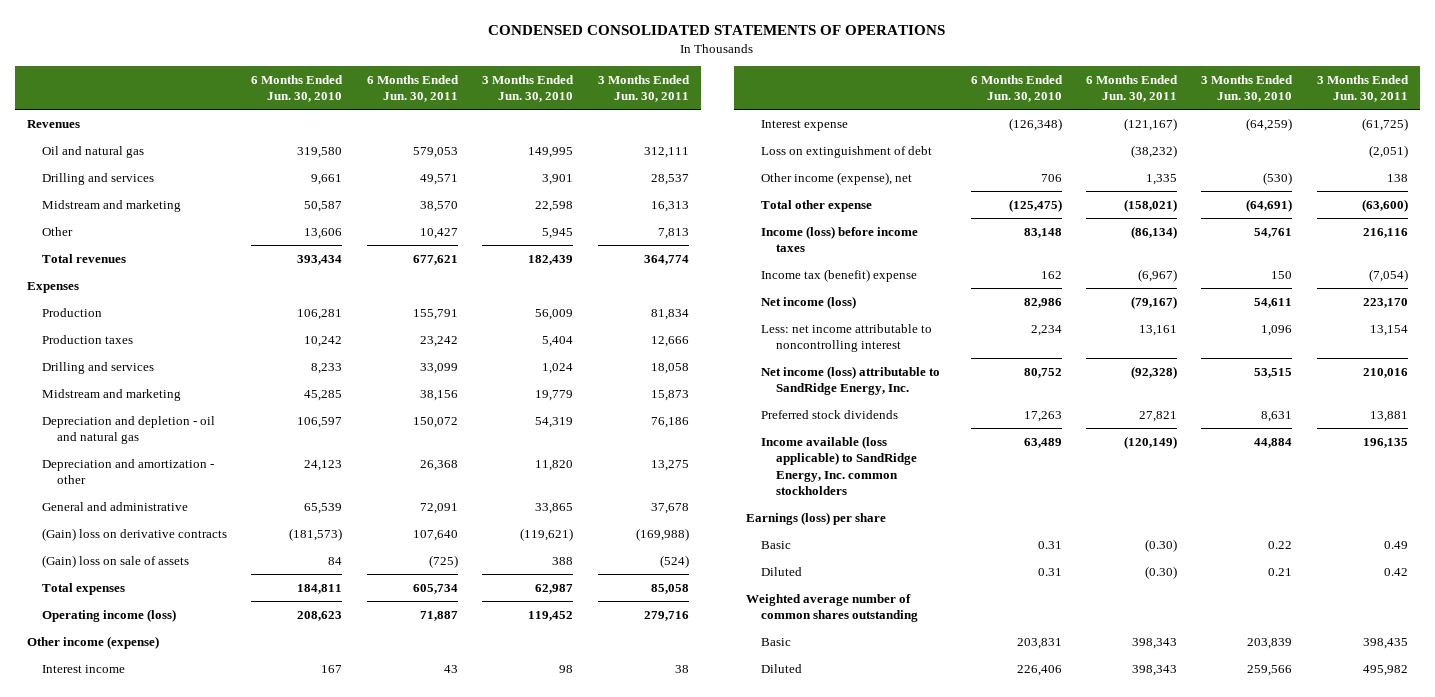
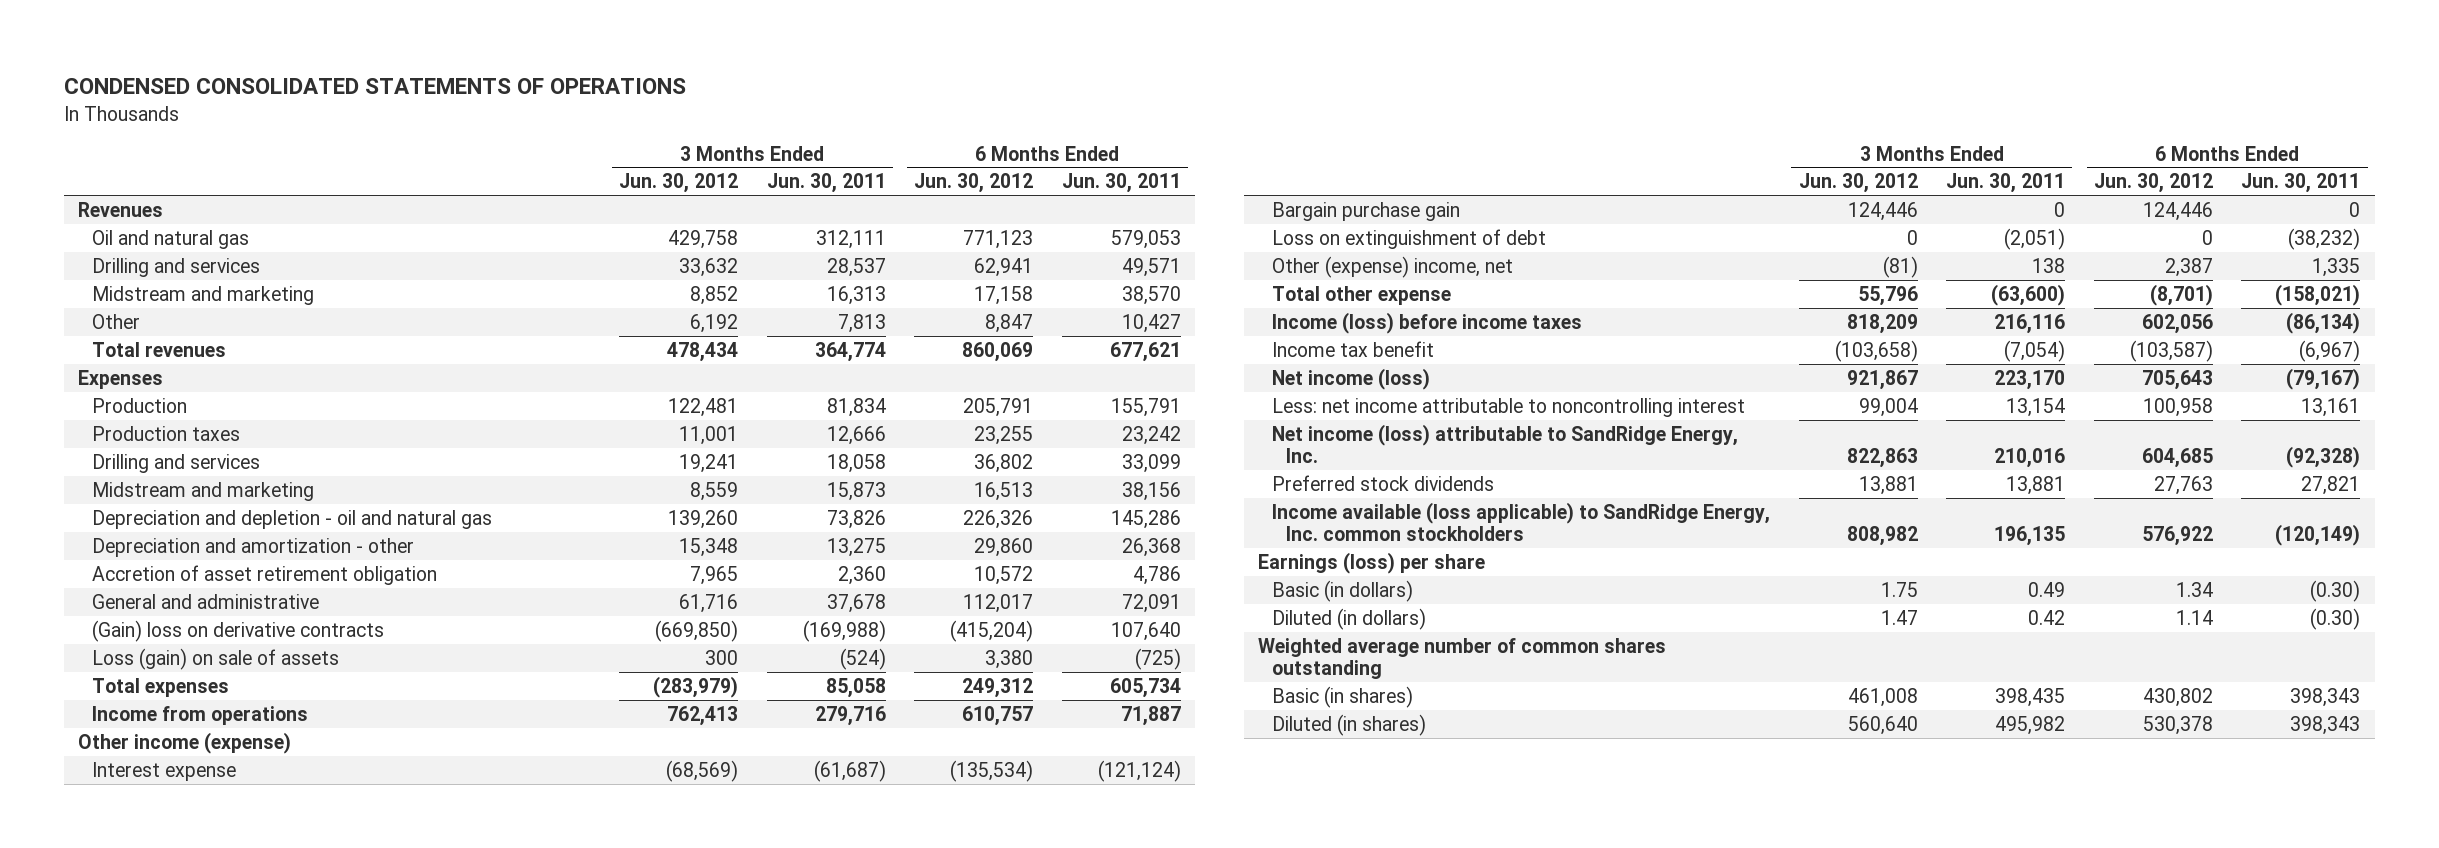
- | 6 Months Ended Jun. 30, 2010 | 6 Months Ended Jun. 30, 2011 | 3 Months Ended Jun. 30, 2010 | 3 Months Ended Jun. 30, 2011
+ | 3 Months Ended Jun. 30, 2012 | 3 Months Ended Jun. 30, 2011 | 6 Months Ended Jun. 30, 2012 | 6 Months Ended Jun. 30, 2011
- Depreciation and depletion - oil and natural gas | 106,597 | 150,072 | 54,319 | 76,186
+ Depreciation and depletion - oil and natural gas | 139,260 | 73,826 | 226,326 | 145,286
+ Accretion of asset retirement obligation | 7,965 | 2,360 | 10,572 | 4,786
- (Gain) loss on sale of assets | 84 | (725) | 388 | (524)
+ Loss (gain) on sale of assets | 300 | (524) | 3,380 | (725)
- Operating income (loss) | 208,623 | 71,887 | 119,452 | 279,716
+ Income from operations | 762,413 | 279,716 | 610,757 | 71,887
- Interest income | 167 | 43 | 98 | 38
- Interest expense | (126,348) | (121,167) | (64,259) | (61,725)
+ Interest expense | (68,569) | (61,687) | (135,534) | (121,124)
+ Bargain purchase gain | 124,446 | 0 | 124,446 | 0
- Other income (expense), net | 706 | 1,335 | (530) | 138
+ Other (expense) income, net | (81) | 138 | 2,387 | 1,335
- Income tax (benefit) expense | 162 | (6,967) | 150 | (7,054)
+ Income tax benefit | (103,658) | (7,054) | (103,587) | (6,967)
- Basic | 0.31 | (0.30) | 0.22 | 0.49
- Diluted | 0.31 | (0.30) | 0.21 | 0.42
+ Basic (in dollars) | 1.75 | 0.49 | 1.34 | (0.30)
+ Diluted (in dollars) | 1.47 | 0.42 | 1.14 | (0.30)
- Basic | 203,831 | 398,343 | 203,839 | 398,435
- Diluted | 226,406 | 398,343 | 259,566 | 495,982
+ Basic (in shares) | 461,008 | 398,435 | 430,802 | 398,343
+ Diluted (in shares) | 560,640 | 495,982 | 530,378 | 398,343

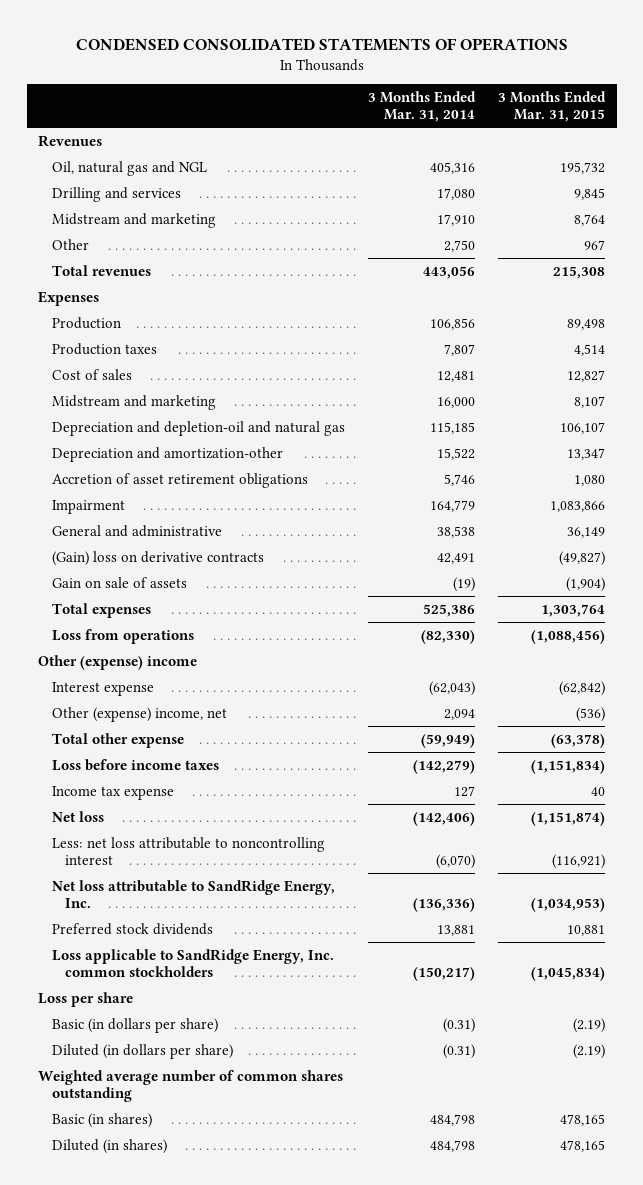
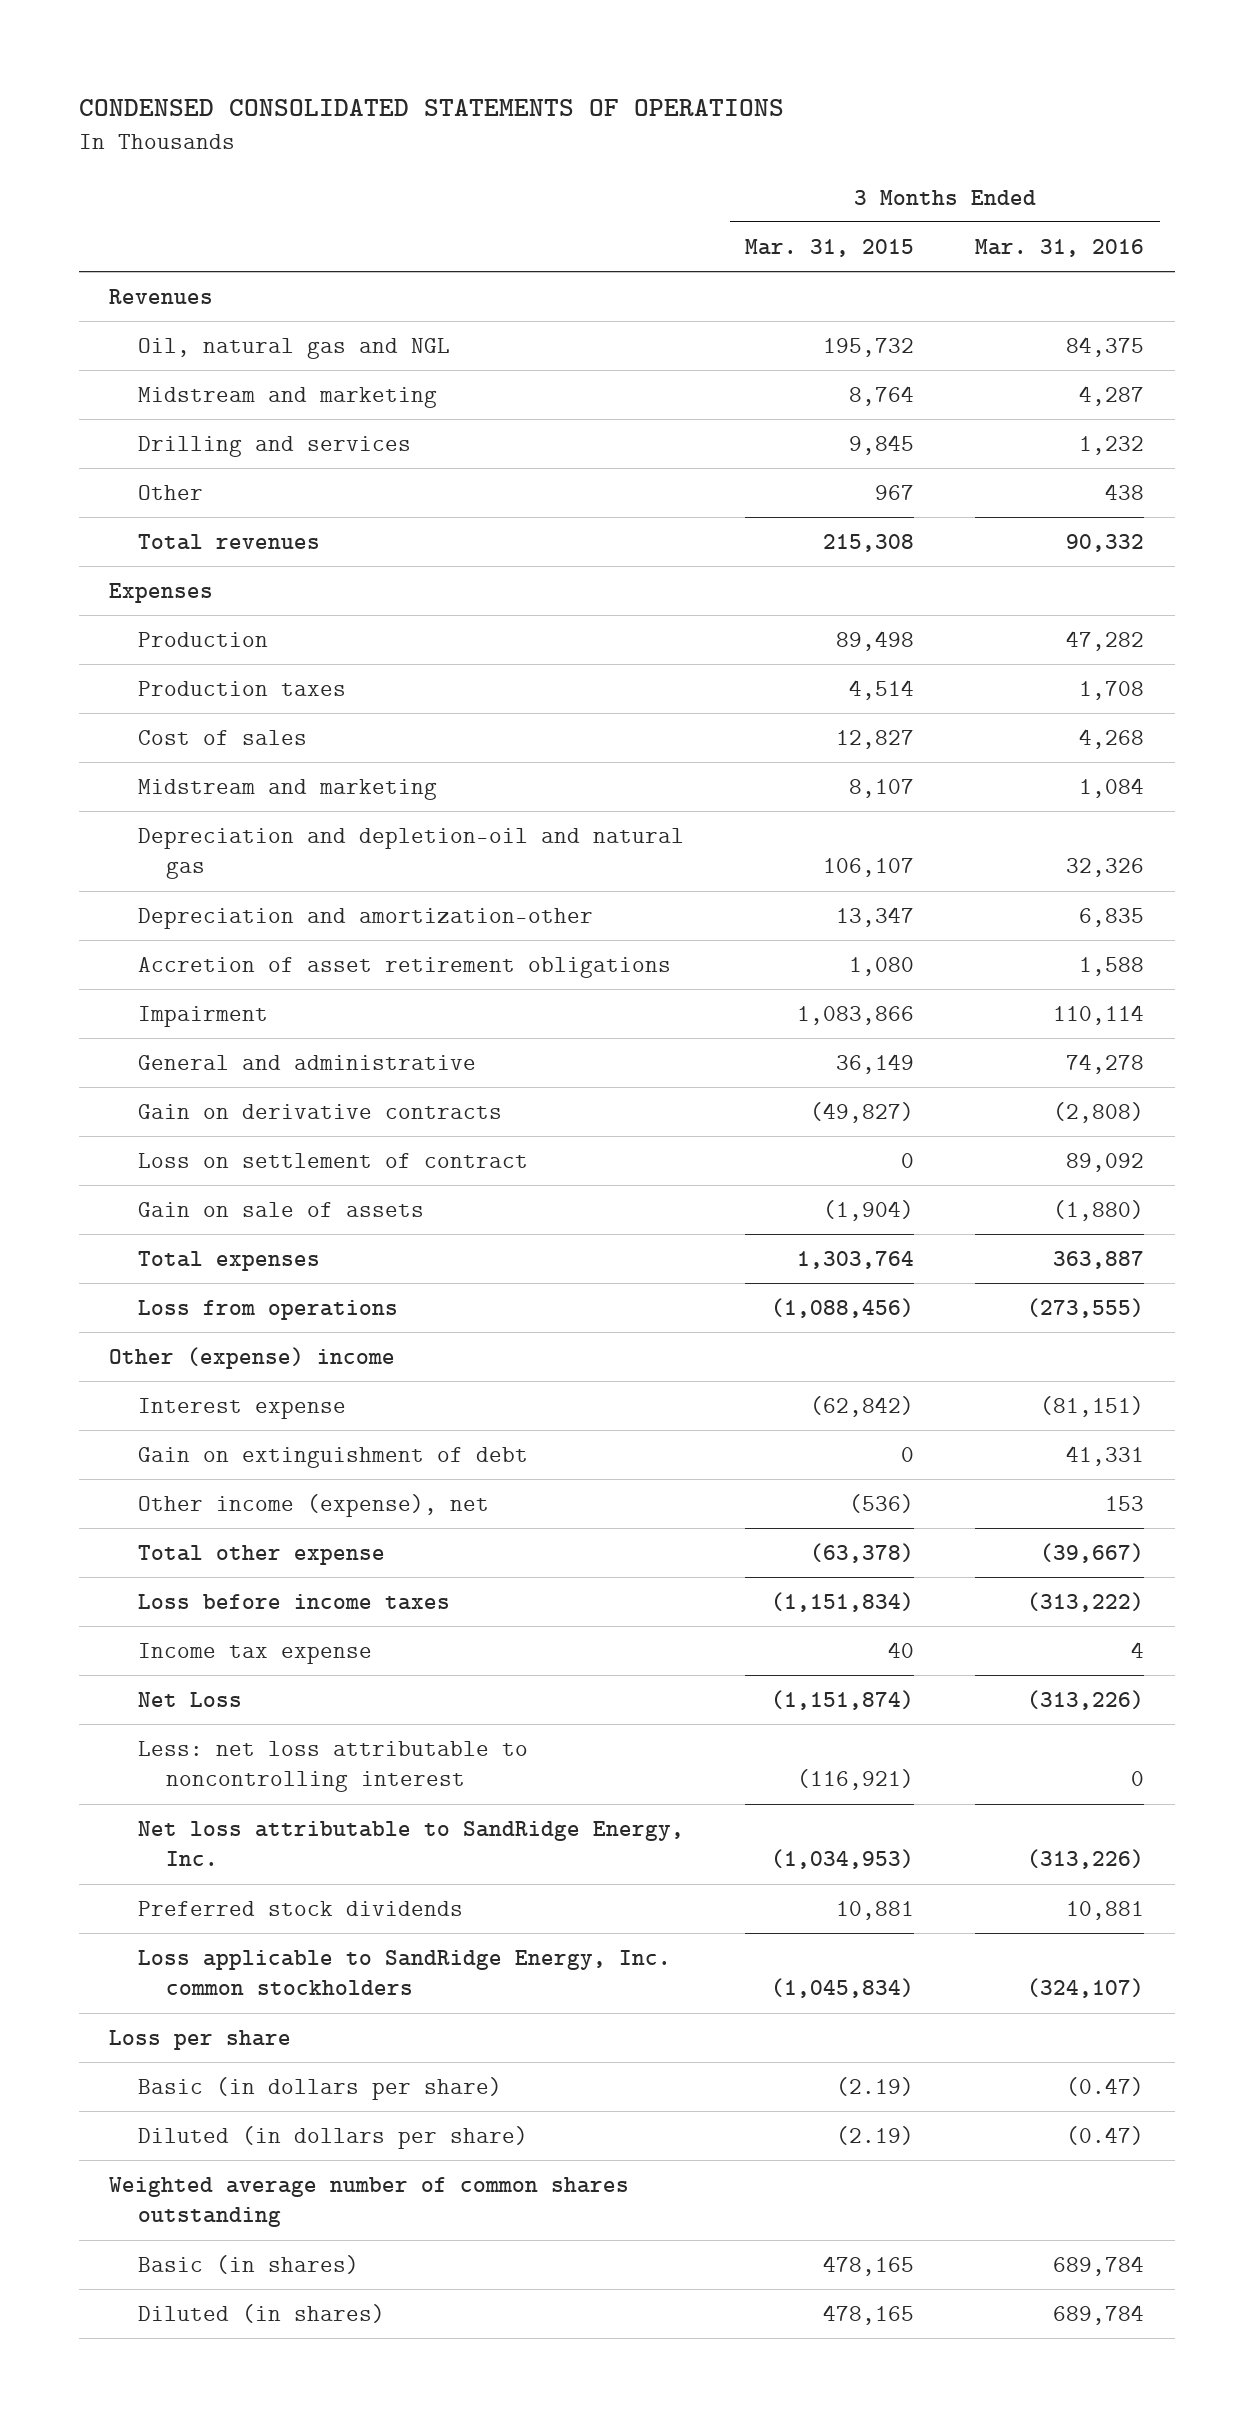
- | 3 Months Ended Mar. 31, 2014 | 3 Months Ended Mar. 31, 2015
+ | 3 Months Ended Mar. 31, 2015 | 3 Months Ended Mar. 31, 2016
moved down: Drilling and services | 9,845 | 1,232
- (Gain) loss on derivative contracts | 42,491 | (49,827)
+ Gain on derivative contracts | (49,827) | (2,808)
+ Loss on settlement of contract | 0 | 89,092
- Other (expense) income, net | 2,094 | (536)
+ Gain on extinguishment of debt | 0 | 41,331
+ Other income (expense), net | (536) | 153
- Net loss | (142,406) | (1,151,874)
+ Net Loss | (1,151,874) | (313,226)

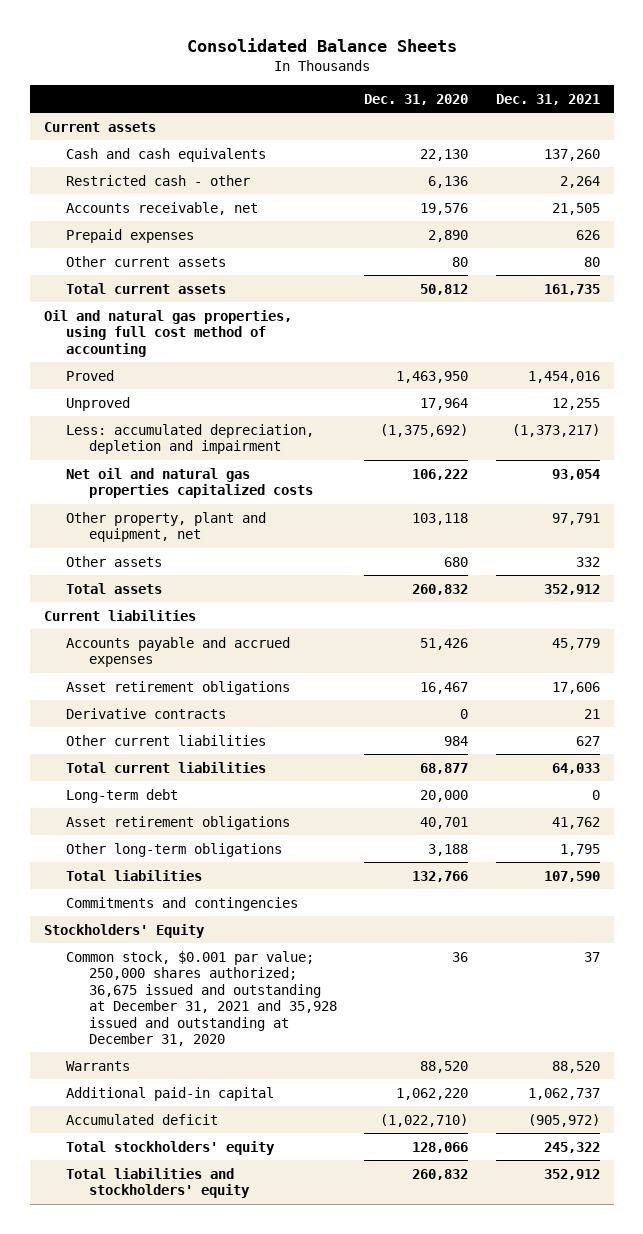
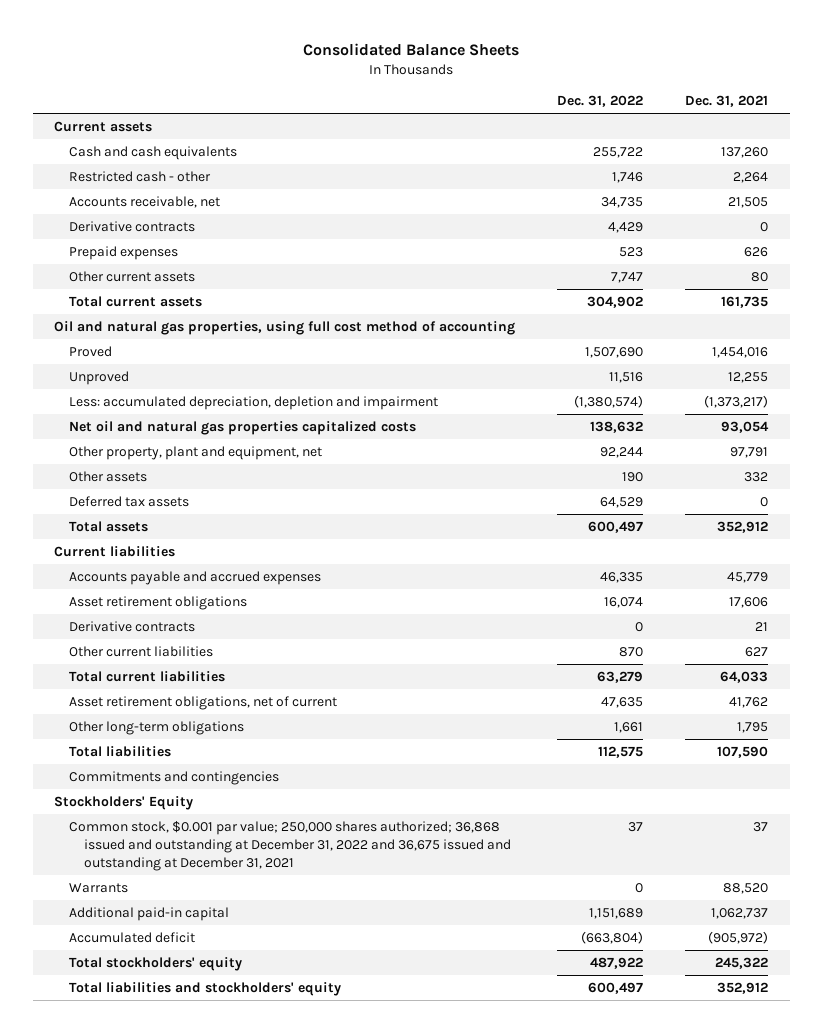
- | Dec. 31, 2020 | Dec. 31, 2021
+ | Dec. 31, 2022 | Dec. 31, 2021
+ Derivative contracts | 4,429 | 0
+ Deferred tax assets | 64,529 | 0
- Long-term debt | 20,000 | 0
- Asset retirement obligations | 40,701 | 41,762
+ Asset retirement obligations, net of current | 47,635 | 41,762
- Common stock, $0.001 par value; 250,000 shares authorized; 36,675 issued and outstanding at December 31, 2021 and 35,928 issued and outstanding at December 31, 2020 | 36 | 37
+ Common stock, $0.001 par value; 250,000 shares authorized; 36,868 issued and outstanding at December 31, 2022 and 36,675 issued and outstanding at December 31, 2021 | 37 | 37

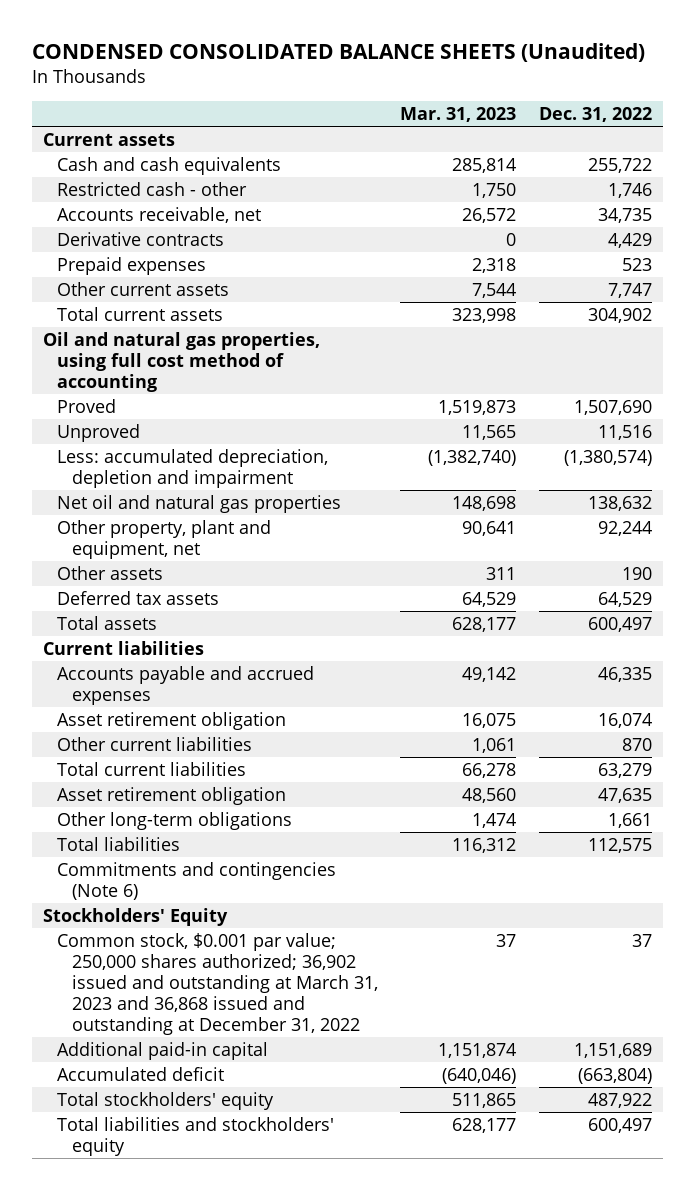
- Consolidated Balance Sheets
+ CONDENSED CONSOLIDATED BALANCE SHEETS (Unaudited)
- | Dec. 31, 2022 | Dec. 31, 2021
+ | Mar. 31, 2023 | Dec. 31, 2022
- Net oil and natural gas properties capitalized costs | 138,632 | 93,054
+ Net oil and natural gas properties | 148,698 | 138,632
- Asset retirement obligations | 16,074 | 17,606
- Derivative contracts | 0 | 21
+ Asset retirement obligation | 16,075 | 16,074
- Asset retirement obligations, net of current | 47,635 | 41,762
+ Asset retirement obligation | 48,560 | 47,635
- Commitments and contingencies
+ Commitments and contingencies (Note 6)
- Common stock, $0.001 par value; 250,000 shares authorized; 36,868 issued and outstanding at December 31, 2022 and 36,675 issued and outstanding at December 31, 2021 | 37 | 37
- Warrants | 0 | 88,520
+ Common stock, $0.001 par value; 250,000 shares authorized; 36,902 issued and outstanding at March 31, 2023 and 36,868 issued and outstanding at December 31, 2022 | 37 | 37

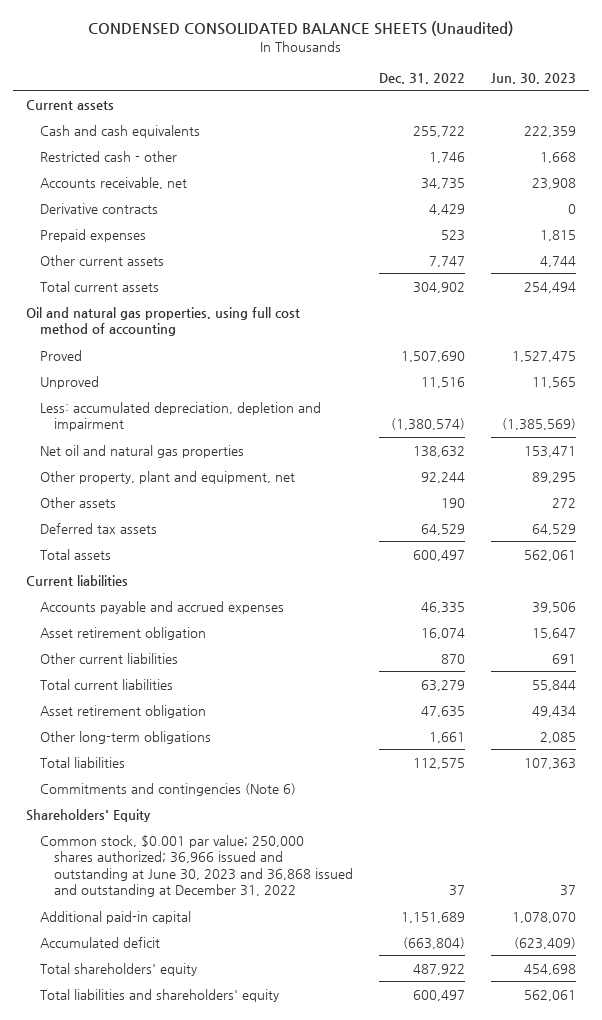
- | Mar. 31, 2023 | Dec. 31, 2022
+ | Dec. 31, 2022 | Jun. 30, 2023
- Stockholders' Equity
- Common stock, $0.001 par value; 250,000 shares authorized; 36,902 issued and outstanding at March 31, 2023 and 36,868 issued and outstanding at December 31, 2022 | 37 | 37
+ Shareholders' Equity
+ Common stock, $0.001 par value; 250,000 shares authorized; 36,966 issued and outstanding at June 30, 2023 and 36,868 issued and outstanding at December 31, 2022 | 37 | 37
- Total stockholders' equity | 511,865 | 487,922
- Total liabilities and stockholders' equity | 628,177 | 600,497
+ Total shareholders' equity | 487,922 | 454,698
+ Total liabilities and shareholders' equity | 600,497 | 562,061

